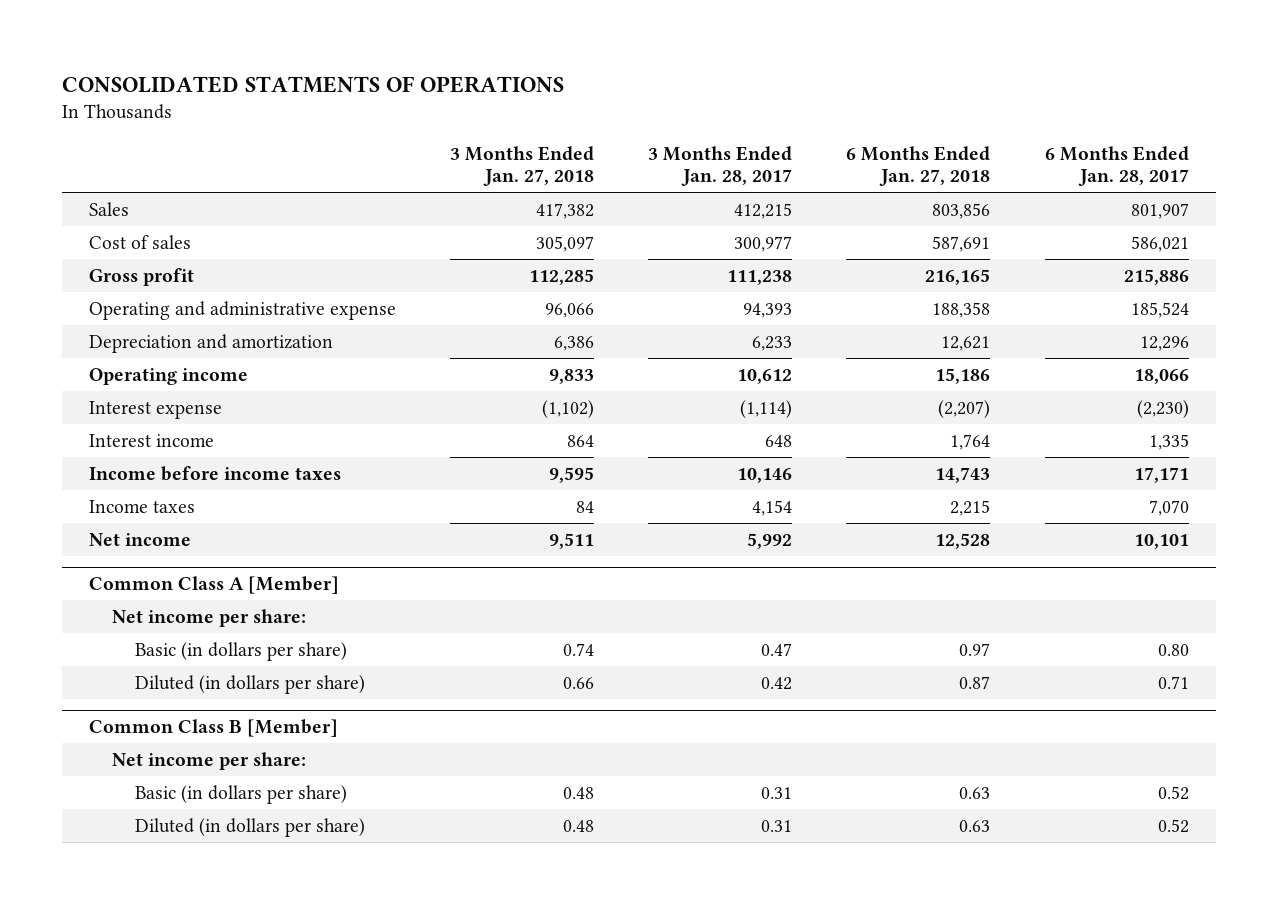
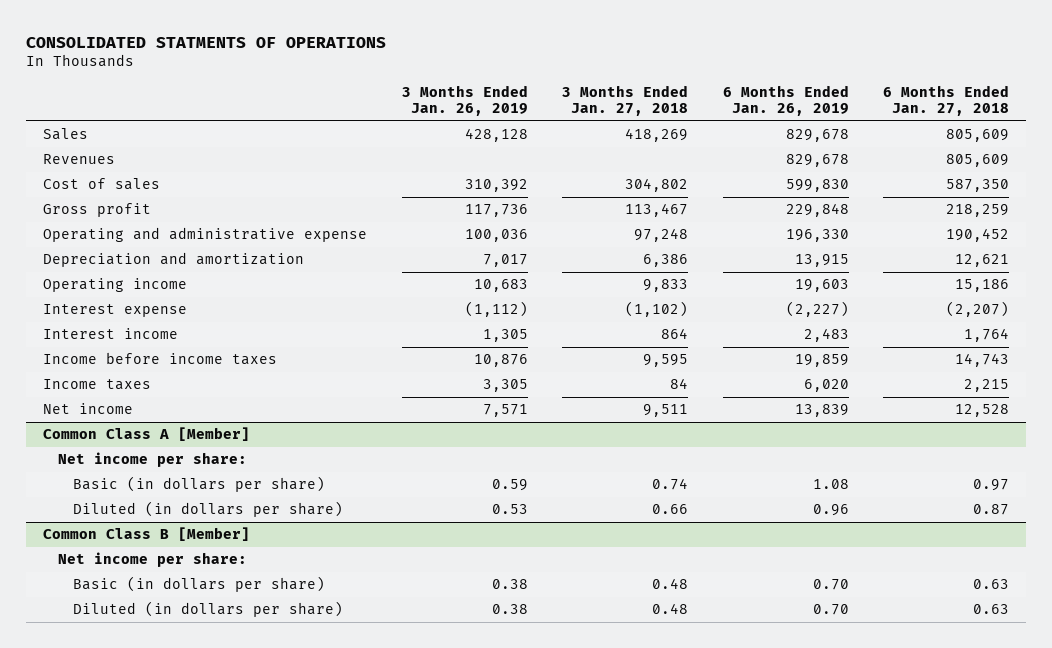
- | 3 Months Ended Jan. 27, 2018 | 3 Months Ended Jan. 28, 2017 | 6 Months Ended Jan. 27, 2018 | 6 Months Ended Jan. 28, 2017
+ | 3 Months Ended Jan. 26, 2019 | 3 Months Ended Jan. 27, 2018 | 6 Months Ended Jan. 26, 2019 | 6 Months Ended Jan. 27, 2018
- Sales | 417,382 | 412,215 | 803,856 | 801,907
- Cost of sales | 305,097 | 300,977 | 587,691 | 586,021
- Gross profit | 112,285 | 111,238 | 216,165 | 215,886
- Operating and administrative expense | 96,066 | 94,393 | 188,358 | 185,524
+ Sales | 428,128 | 418,269 | 829,678 | 805,609
+ Revenues | | | 829,678 | 805,609
+ Cost of sales | 310,392 | 304,802 | 599,830 | 587,350
+ Gross profit | 117,736 | 113,467 | 229,848 | 218,259
+ Operating and administrative expense | 100,036 | 97,248 | 196,330 | 190,452

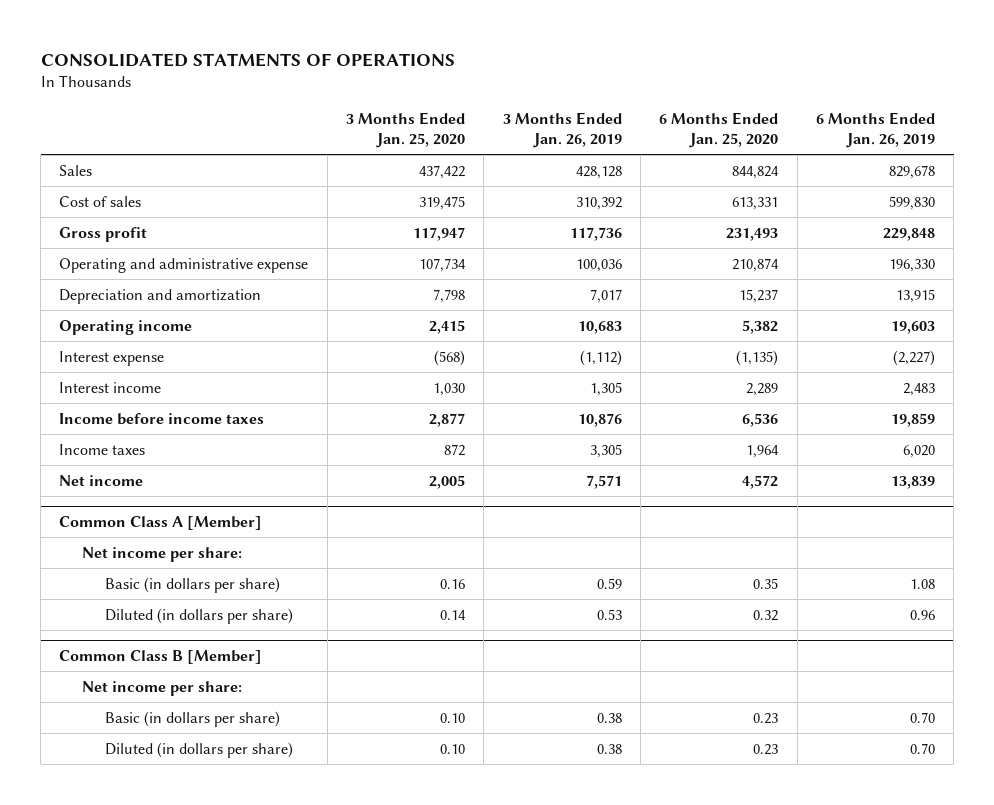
- | 3 Months Ended Jan. 26, 2019 | 3 Months Ended Jan. 27, 2018 | 6 Months Ended Jan. 26, 2019 | 6 Months Ended Jan. 27, 2018
+ | 3 Months Ended Jan. 25, 2020 | 3 Months Ended Jan. 26, 2019 | 6 Months Ended Jan. 25, 2020 | 6 Months Ended Jan. 26, 2019
- Revenues | | | 829,678 | 805,609

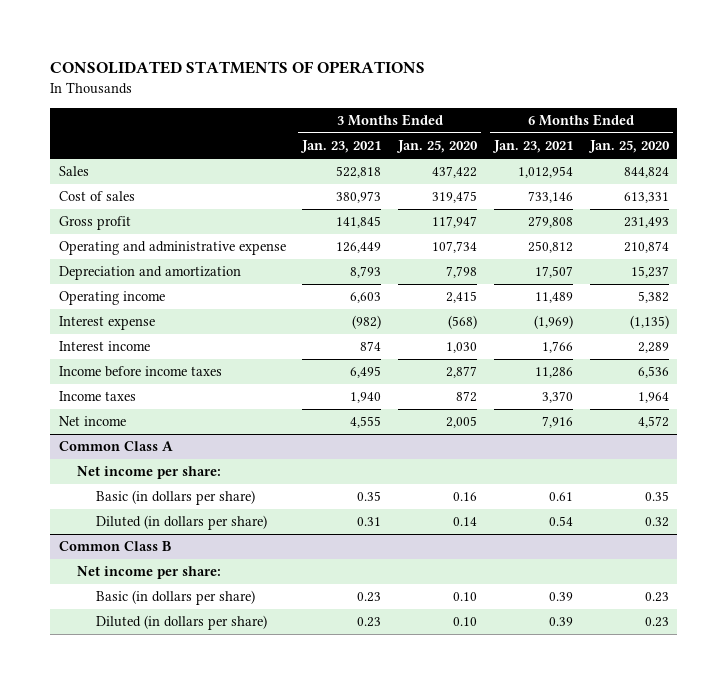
- | 3 Months Ended Jan. 25, 2020 | 3 Months Ended Jan. 26, 2019 | 6 Months Ended Jan. 25, 2020 | 6 Months Ended Jan. 26, 2019
+ | 3 Months Ended Jan. 23, 2021 | 3 Months Ended Jan. 25, 2020 | 6 Months Ended Jan. 23, 2021 | 6 Months Ended Jan. 25, 2020
- Common Class A [Member]
+ Common Class A
- Common Class B [Member]
+ Common Class B

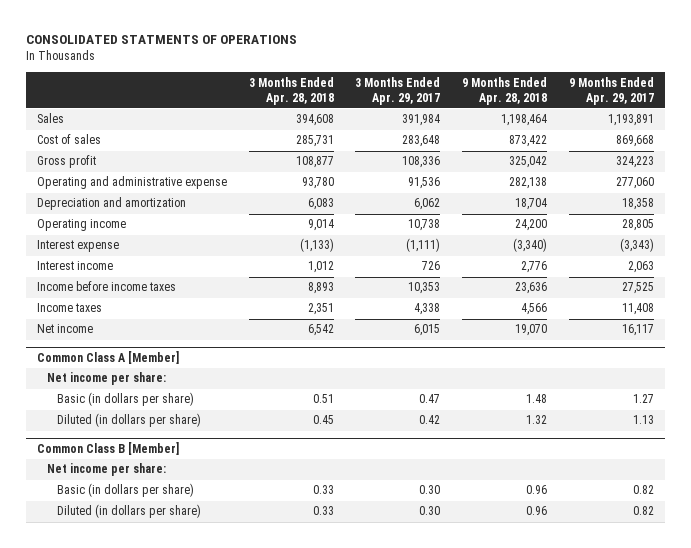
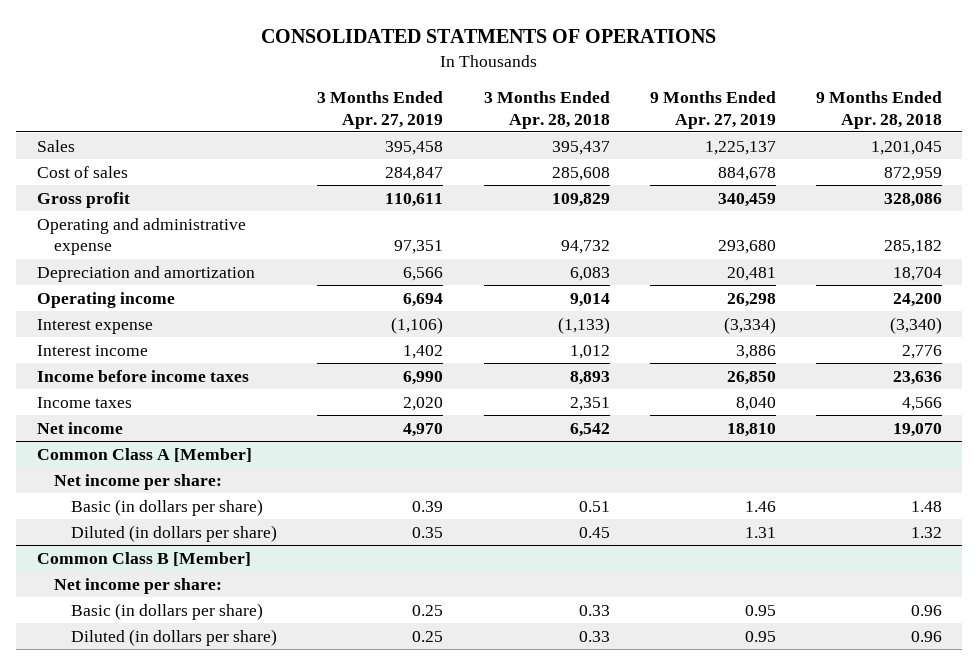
- | 3 Months Ended Apr. 28, 2018 | 3 Months Ended Apr. 29, 2017 | 9 Months Ended Apr. 28, 2018 | 9 Months Ended Apr. 29, 2017
+ | 3 Months Ended Apr. 27, 2019 | 3 Months Ended Apr. 28, 2018 | 9 Months Ended Apr. 27, 2019 | 9 Months Ended Apr. 28, 2018
- Sales | 394,608 | 391,984 | 1,198,464 | 1,193,891
- Cost of sales | 285,731 | 283,648 | 873,422 | 869,668
- Gross profit | 108,877 | 108,336 | 325,042 | 324,223
- Operating and administrative expense | 93,780 | 91,536 | 282,138 | 277,060
+ Sales | 395,458 | 395,437 | 1,225,137 | 1,201,045
+ Cost of sales | 284,847 | 285,608 | 884,678 | 872,959
+ Gross profit | 110,611 | 109,829 | 340,459 | 328,086
+ Operating and administrative expense | 97,351 | 94,732 | 293,680 | 285,182

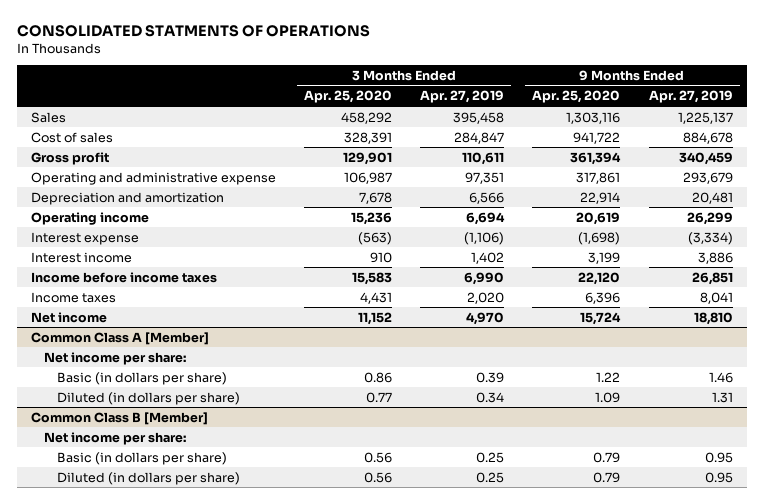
- | 3 Months Ended Apr. 27, 2019 | 3 Months Ended Apr. 28, 2018 | 9 Months Ended Apr. 27, 2019 | 9 Months Ended Apr. 28, 2018
+ | 3 Months Ended Apr. 25, 2020 | 3 Months Ended Apr. 27, 2019 | 9 Months Ended Apr. 25, 2020 | 9 Months Ended Apr. 27, 2019
- Operating and administrative expense | 97,351 | 94,732 | 293,680 | 285,182
+ Operating and administrative expense | 106,987 | 97,351 | 317,861 | 293,679
- Operating income | 6,694 | 9,014 | 26,298 | 24,200
+ Operating income | 15,236 | 6,694 | 20,619 | 26,299
- Income before income taxes | 6,990 | 8,893 | 26,850 | 23,636
- Income taxes | 2,020 | 2,351 | 8,040 | 4,566
+ Income before income taxes | 15,583 | 6,990 | 22,120 | 26,851
+ Income taxes | 4,431 | 2,020 | 6,396 | 8,041
@ Common Class A [Member]
- Diluted (in dollars per share) | 0.35 | 0.45 | 1.31 | 1.32
+ Diluted (in dollars per share) | 0.77 | 0.34 | 1.09 | 1.31

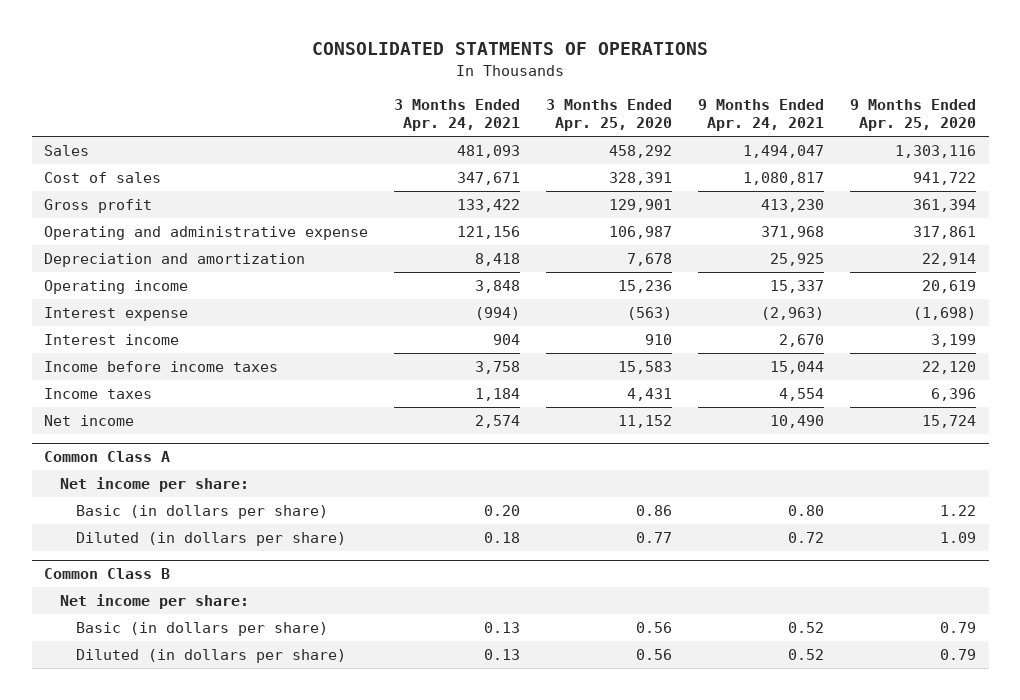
- | 3 Months Ended Apr. 25, 2020 | 3 Months Ended Apr. 27, 2019 | 9 Months Ended Apr. 25, 2020 | 9 Months Ended Apr. 27, 2019
+ | 3 Months Ended Apr. 24, 2021 | 3 Months Ended Apr. 25, 2020 | 9 Months Ended Apr. 24, 2021 | 9 Months Ended Apr. 25, 2020
- Common Class A [Member]
+ Common Class A
- Common Class B [Member]
+ Common Class B

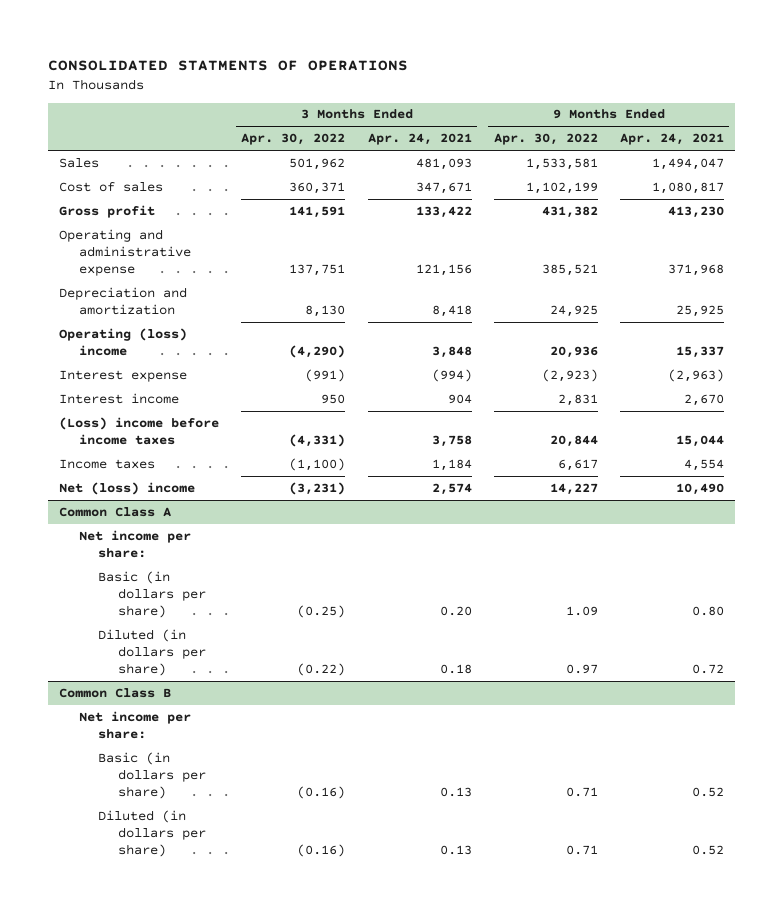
- | 3 Months Ended Apr. 24, 2021 | 3 Months Ended Apr. 25, 2020 | 9 Months Ended Apr. 24, 2021 | 9 Months Ended Apr. 25, 2020
+ | 3 Months Ended Apr. 30, 2022 | 3 Months Ended Apr. 24, 2021 | 9 Months Ended Apr. 30, 2022 | 9 Months Ended Apr. 24, 2021
- Operating income | 3,848 | 15,236 | 15,337 | 20,619
+ Operating (loss) income | (4,290) | 3,848 | 20,936 | 15,337
- Income before income taxes | 3,758 | 15,583 | 15,044 | 22,120
+ (Loss) income before income taxes | (4,331) | 3,758 | 20,844 | 15,044
- Net income | 2,574 | 11,152 | 10,490 | 15,724
+ Net (loss) income | (3,231) | 2,574 | 14,227 | 10,490

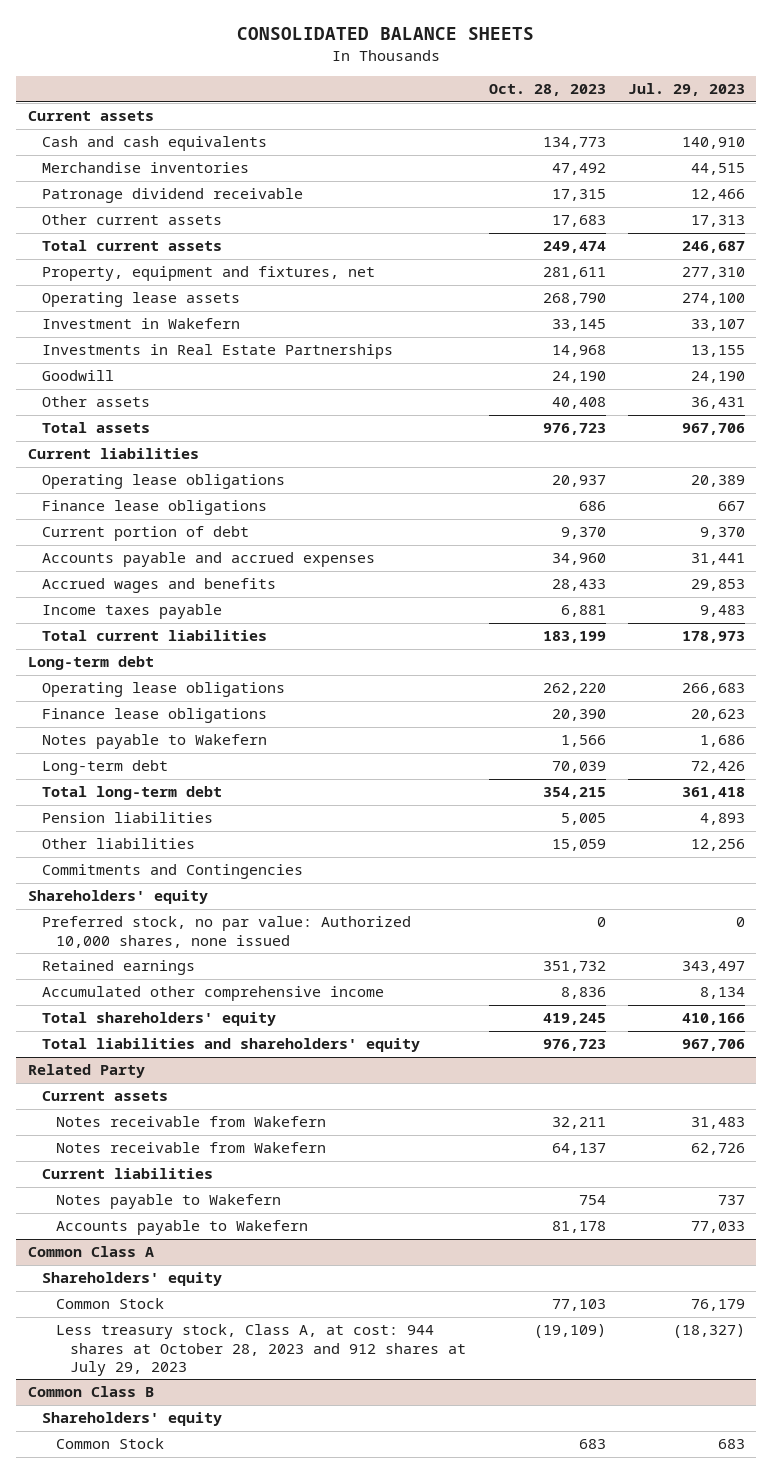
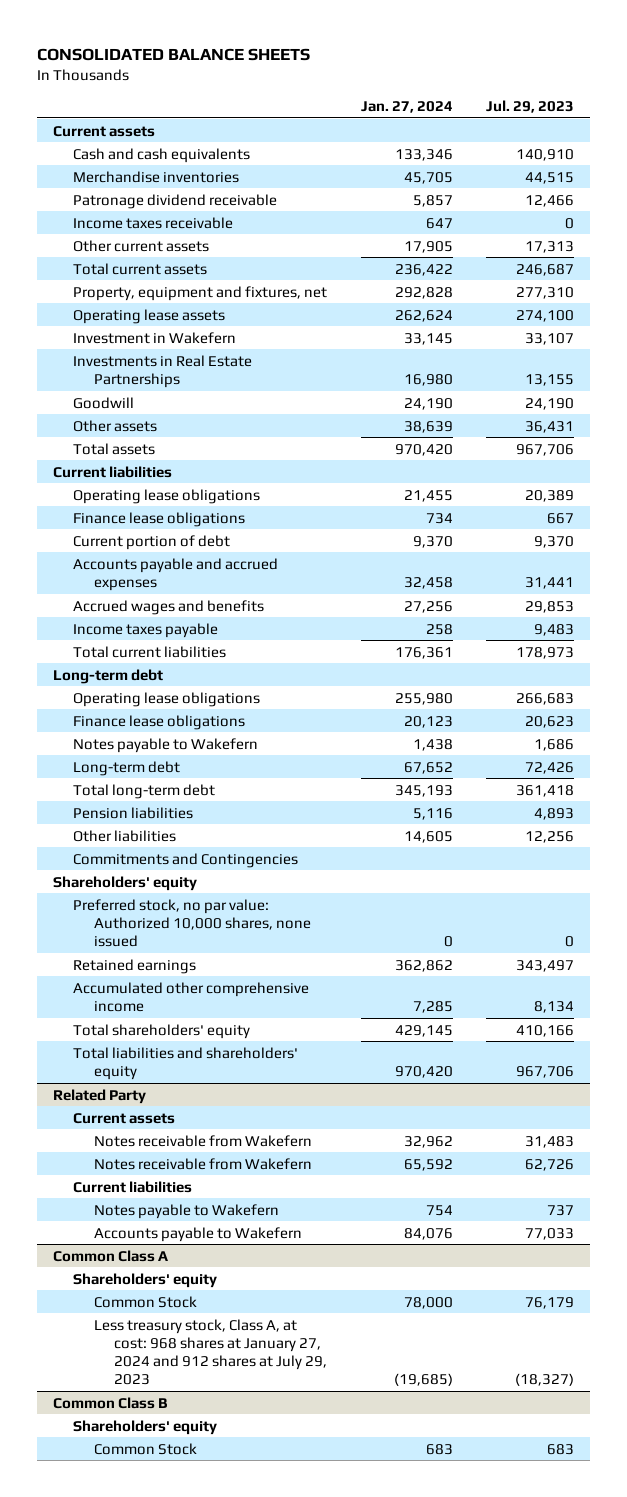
- | Oct. 28, 2023 | Jul. 29, 2023
+ | Jan. 27, 2024 | Jul. 29, 2023
+ Income taxes receivable | 647 | 0
@ Common Class A
- Less treasury stock, Class A, at cost: 944 shares at October 28, 2023 and 912 shares at July 29, 2023 | (19,109) | (18,327)
+ Less treasury stock, Class A, at cost: 968 shares at January 27, 2024 and 912 shares at July 29, 2023 | (19,685) | (18,327)

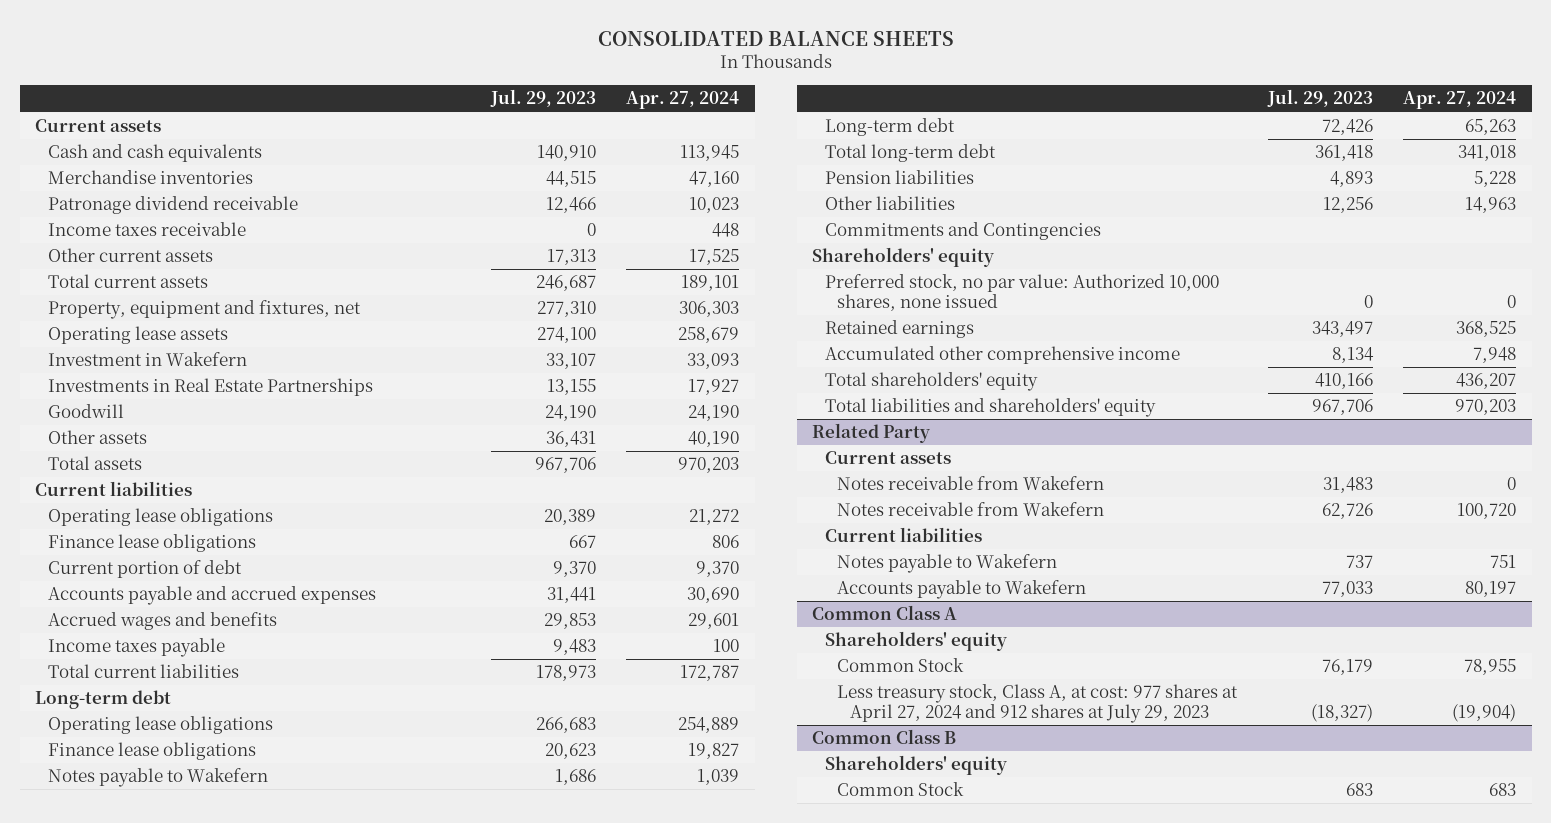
- | Jan. 27, 2024 | Jul. 29, 2023
+ | Jul. 29, 2023 | Apr. 27, 2024
@ Common Class A
- Less treasury stock, Class A, at cost: 968 shares at January 27, 2024 and 912 shares at July 29, 2023 | (19,685) | (18,327)
+ Less treasury stock, Class A, at cost: 977 shares at April 27, 2024 and 912 shares at July 29, 2023 | (18,327) | (19,904)

